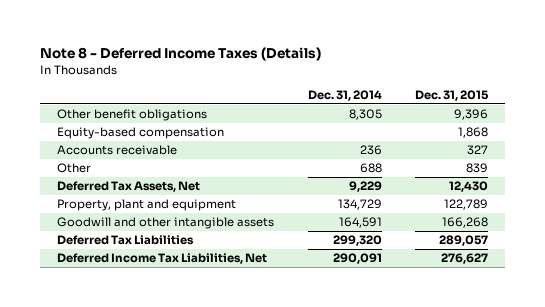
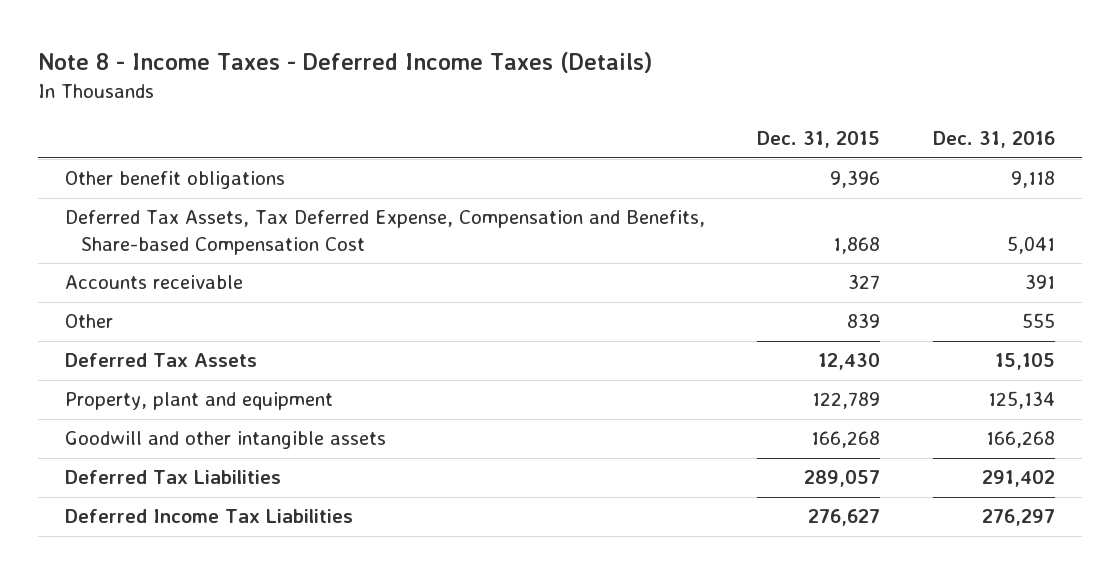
- Note 8 - Deferred Income Taxes (Details)
+ Note 8 - Income Taxes - Deferred Income Taxes (Details)
- | Dec. 31, 2014 | Dec. 31, 2015
+ | Dec. 31, 2015 | Dec. 31, 2016
- Equity-based compensation | | 1,868
+ Deferred Tax Assets, Tax Deferred Expense, Compensation and Benefits, Share-based Compensation Cost | 1,868 | 5,041
- Deferred Tax Assets, Net | 9,229 | 12,430
+ Deferred Tax Assets | 12,430 | 15,105
- Deferred Income Tax Liabilities, Net | 290,091 | 276,627
+ Deferred Income Tax Liabilities | 276,627 | 276,297

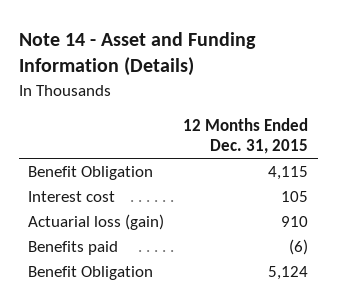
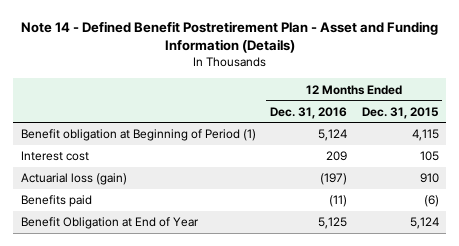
- Note 14 - Asset and Funding Information (Details)
+ Note 14 - Defined Benefit Postretirement Plan - Asset and Funding Information (Details)
- | 12 Months Ended Dec. 31, 2015
+ | 12 Months Ended Dec. 31, 2016 | 12 Months Ended Dec. 31, 2015
- Benefit Obligation | 4,115
+ Benefit obligation at Beginning of Period (1) | 5,124 | 4,115
- Benefit Obligation | 5,124
+ Benefit Obligation at End of Year | 5,125 | 5,124

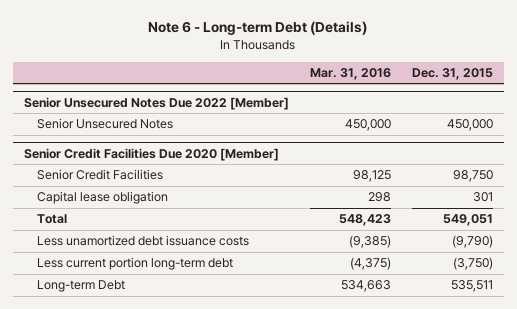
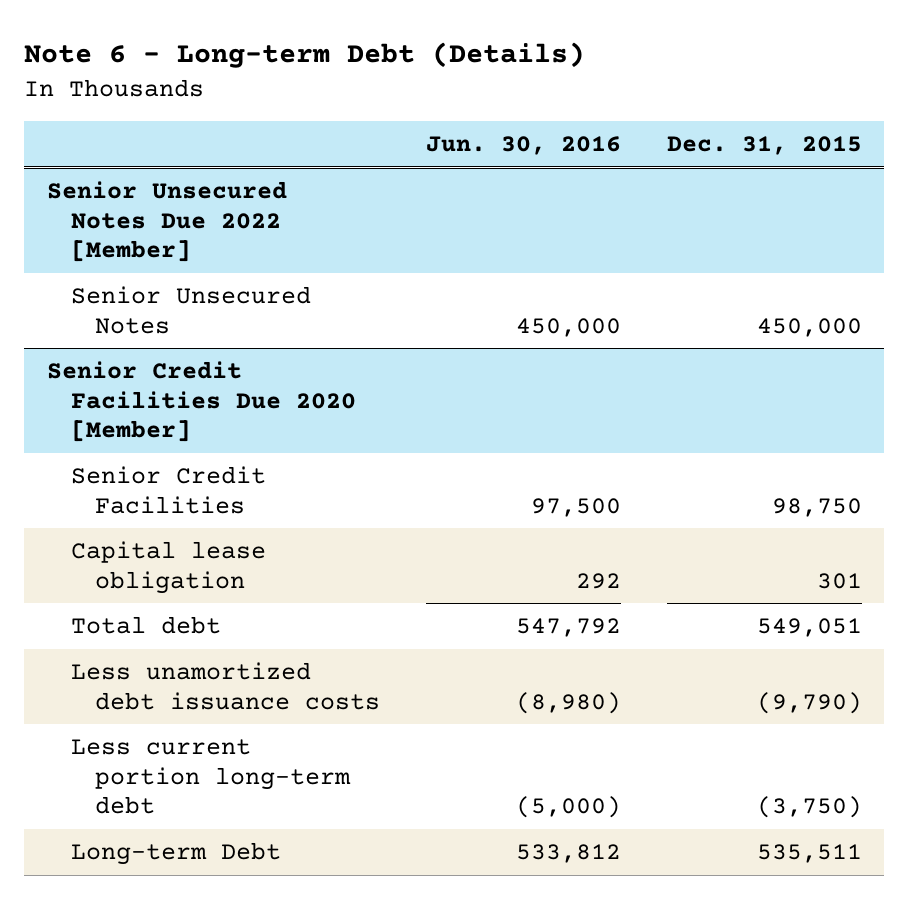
- | Mar. 31, 2016 | Dec. 31, 2015
+ | Jun. 30, 2016 | Dec. 31, 2015
@ Senior Credit Facilities Due 2020 [Member]
- Total | 548,423 | 549,051
+ Total debt | 547,792 | 549,051

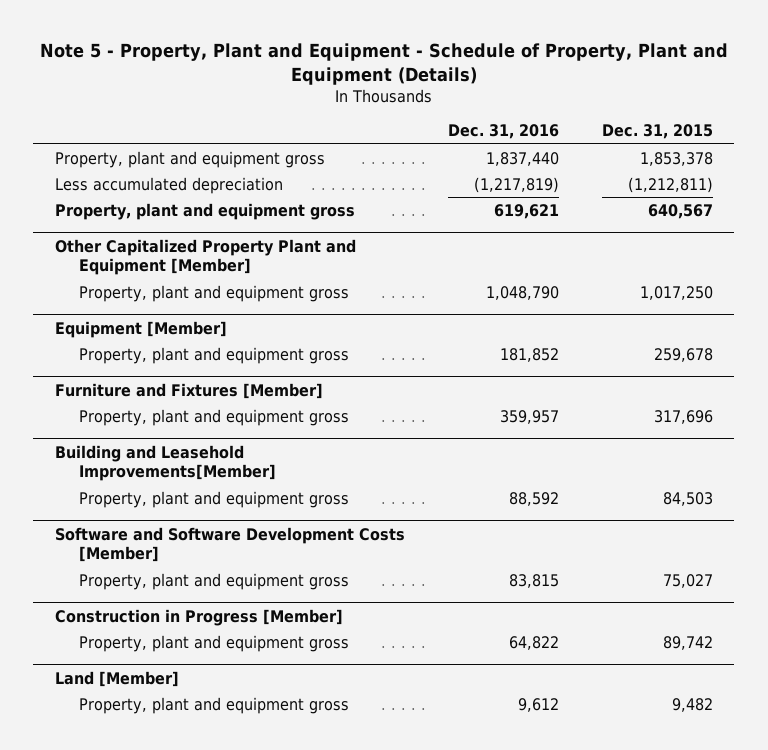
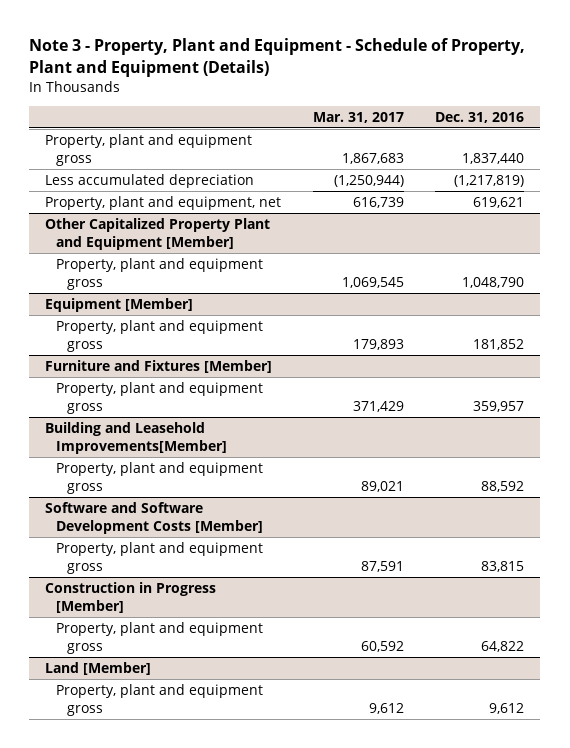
- Note 5 - Property, Plant and Equipment - Schedule of Property, Plant and Equipment (Details)
+ Note 3 - Property, Plant and Equipment - Schedule of Property, Plant and Equipment (Details)
- | Dec. 31, 2016 | Dec. 31, 2015
+ | Mar. 31, 2017 | Dec. 31, 2016
- Property, plant and equipment gross | 619,621 | 640,567
+ Property, plant and equipment, net | 616,739 | 619,621

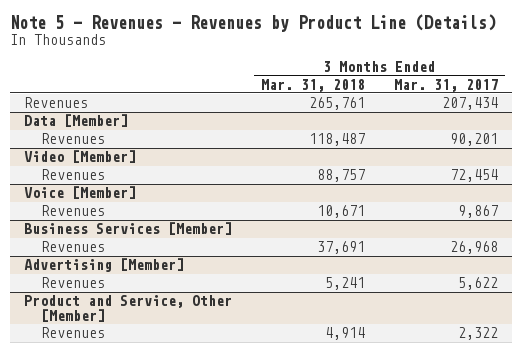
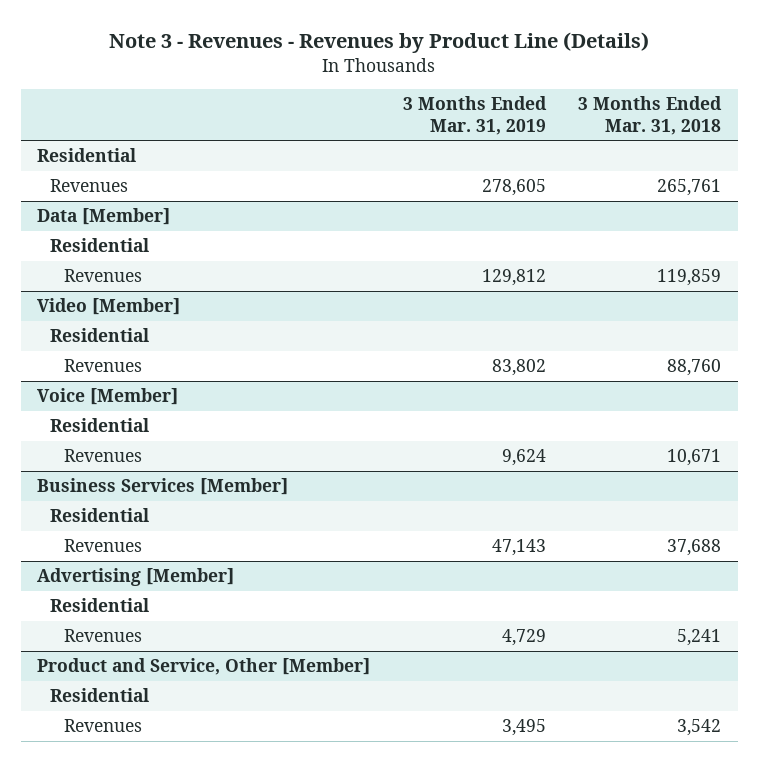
- Note 5 - Revenues - Revenues by Product Line (Details)
+ Note 3 - Revenues - Revenues by Product Line (Details)
- | 3 Months Ended Mar. 31, 2018 | 3 Months Ended Mar. 31, 2017
+ | 3 Months Ended Mar. 31, 2019 | 3 Months Ended Mar. 31, 2018
+ Residential
@ Data [Member]
- Revenues | 118,487 | 90,201
+ Residential
+ Revenues | 129,812 | 119,859
@ Video [Member]
- Revenues | 88,757 | 72,454
+ Residential
+ Revenues | 83,802 | 88,760
@ Voice [Member]
+ Residential
@ Business Services [Member]
- Revenues | 37,691 | 26,968
+ Residential
+ Revenues | 47,143 | 37,688
@ Advertising [Member]
+ Residential
@ Product and Service, Other [Member]
- Revenues | 4,914 | 2,322
+ Residential
+ Revenues | 3,495 | 3,542

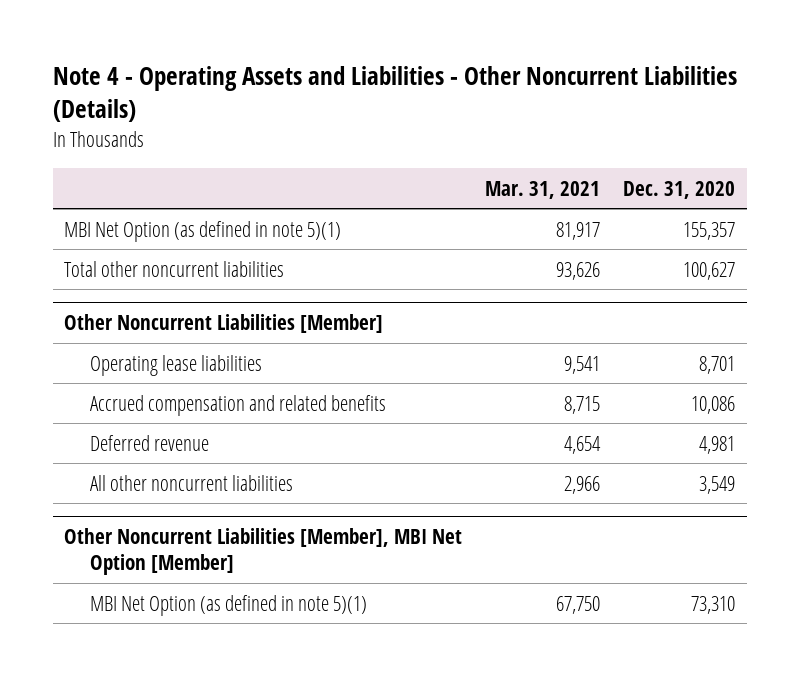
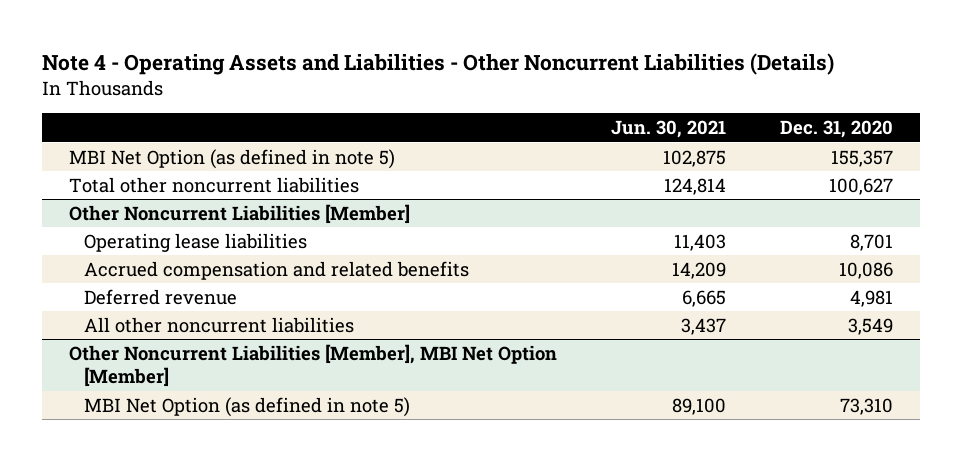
- | Mar. 31, 2021 | Dec. 31, 2020
+ | Jun. 30, 2021 | Dec. 31, 2020
- MBI Net Option (as defined in note 5)(1) | 81,917 | 155,357
+ MBI Net Option (as defined in note 5) | 102,875 | 155,357
@ Other Noncurrent Liabilities [Member], MBI Net Option [Member]
- MBI Net Option (as defined in note 5)(1) | 67,750 | 73,310
+ MBI Net Option (as defined in note 5) | 89,100 | 73,310

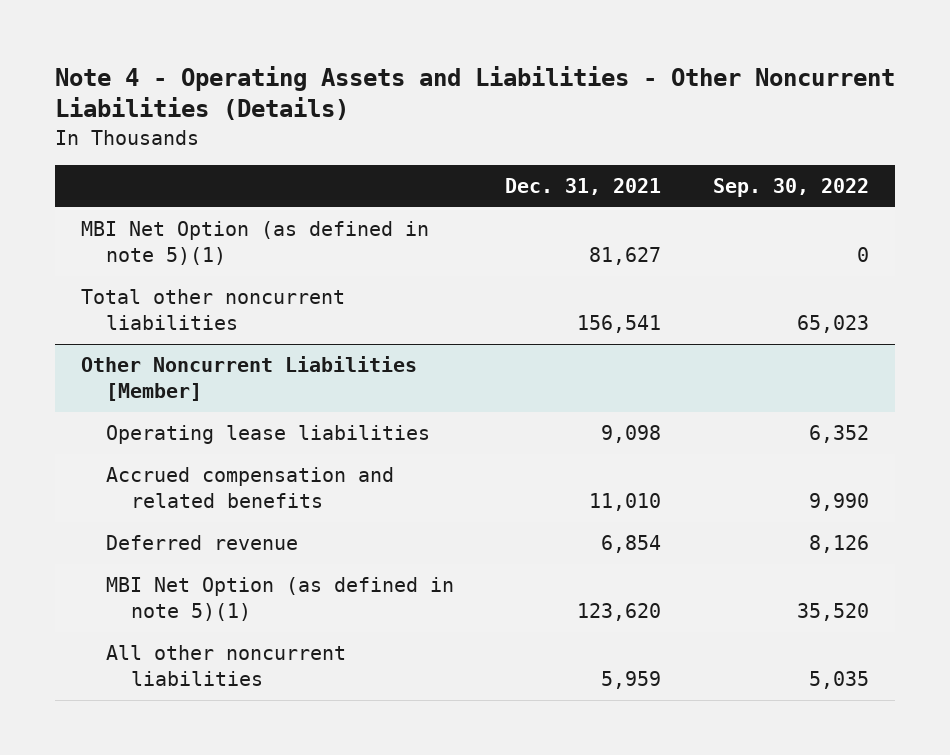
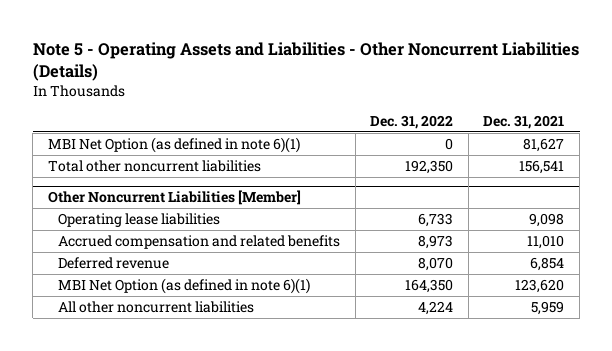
- Note 4 - Operating Assets and Liabilities - Other Noncurrent Liabilities (Details)
+ Note 5 - Operating Assets and Liabilities - Other Noncurrent Liabilities (Details)
- | Dec. 31, 2021 | Sep. 30, 2022
+ | Dec. 31, 2022 | Dec. 31, 2021
- MBI Net Option (as defined in note 5)(1) | 81,627 | 0
+ MBI Net Option (as defined in note 6)(1) | 0 | 81,627
@ Other Noncurrent Liabilities [Member]
- MBI Net Option (as defined in note 5)(1) | 123,620 | 35,520
+ MBI Net Option (as defined in note 6)(1) | 164,350 | 123,620

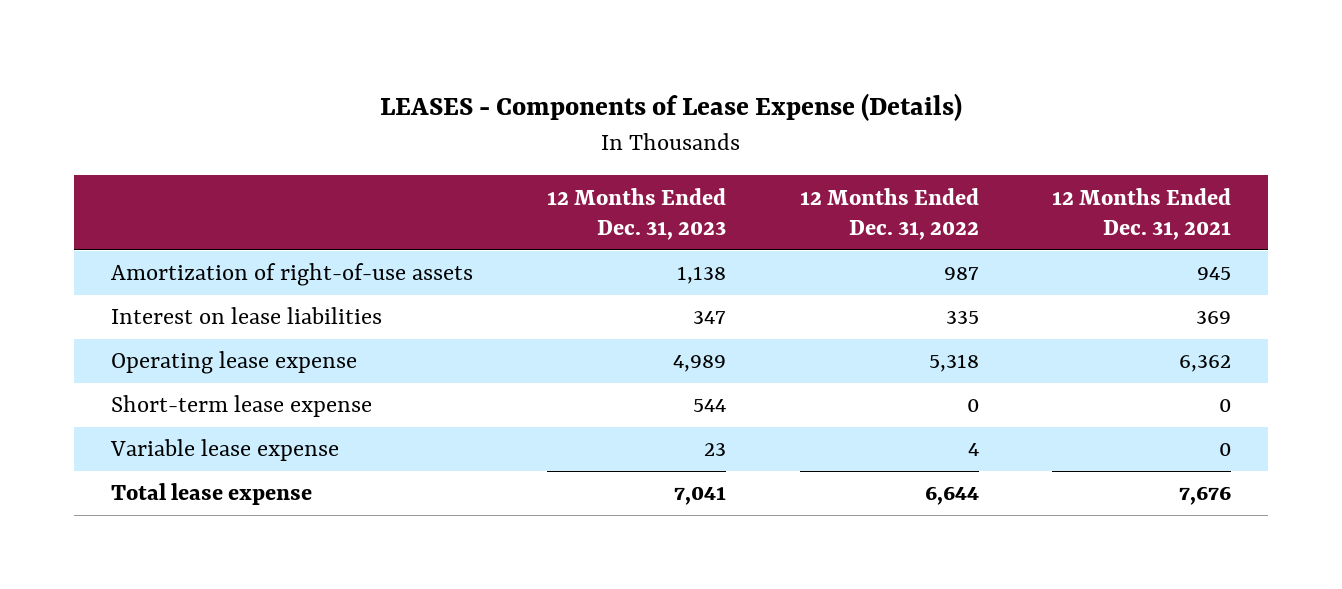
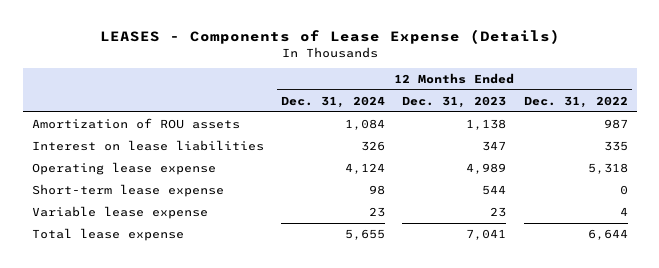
- | 12 Months Ended Dec. 31, 2023 | 12 Months Ended Dec. 31, 2022 | 12 Months Ended Dec. 31, 2021
+ | 12 Months Ended Dec. 31, 2024 | 12 Months Ended Dec. 31, 2023 | 12 Months Ended Dec. 31, 2022
- Amortization of right-of-use assets | 1,138 | 987 | 945
+ Amortization of ROU assets | 1,084 | 1,138 | 987

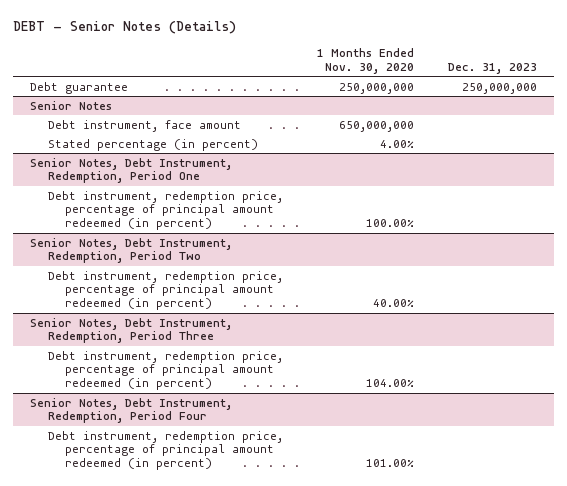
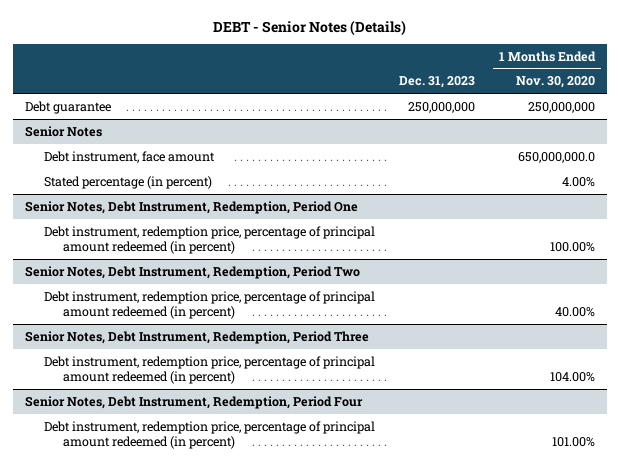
- | 1 Months Ended Nov. 30, 2020 | Dec. 31, 2023
+ | Dec. 31, 2023 | 1 Months Ended Nov. 30, 2020
@ Senior Notes
- Debt instrument, face amount | 650,000,000 |
+ Debt instrument, face amount | | 650,000,000.0

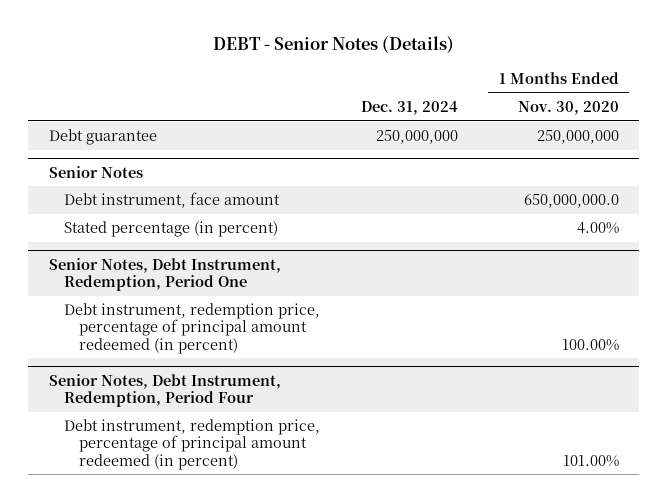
- | Dec. 31, 2023 | 1 Months Ended Nov. 30, 2020
+ | Dec. 31, 2024 | 1 Months Ended Nov. 30, 2020
- Senior Notes, Debt Instrument, Redemption, Period Two
- Debt instrument, redemption price, percentage of principal amount redeemed (in percent) | | 40.00%
- Senior Notes, Debt Instrument, Redemption, Period Three
- Debt instrument, redemption price, percentage of principal amount redeemed (in percent) | | 104.00%

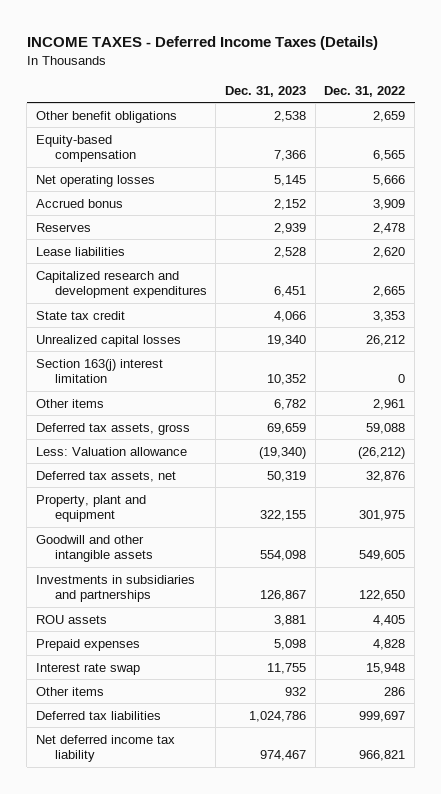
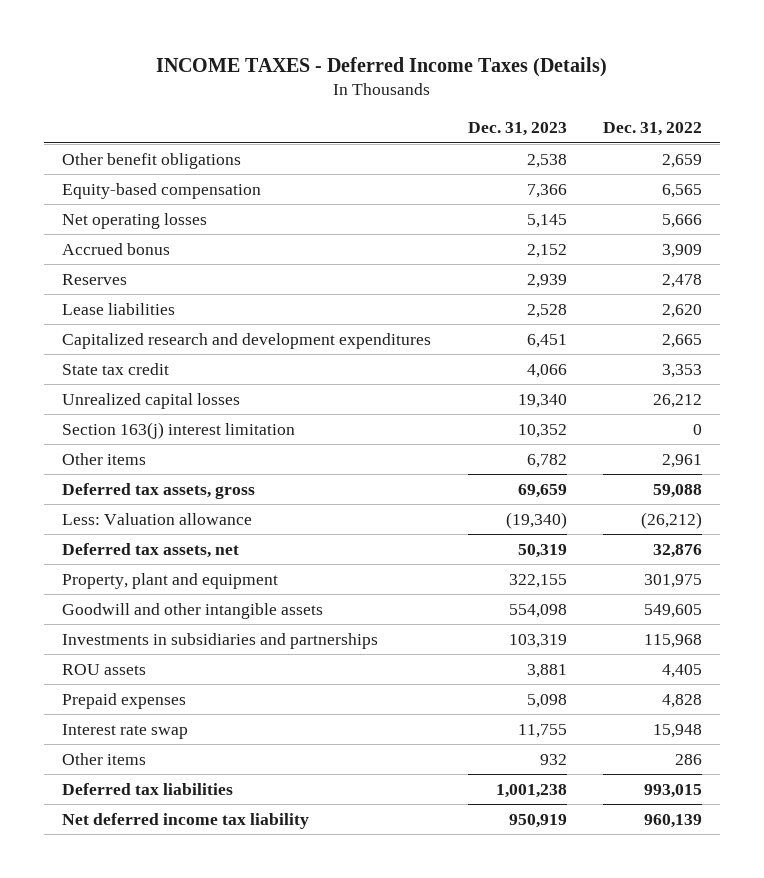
- Investments in subsidiaries and partnerships | 126,867 | 122,650
+ Investments in subsidiaries and partnerships | 103,319 | 115,968
- Deferred tax liabilities | 1,024,786 | 999,697
- Net deferred income tax liability | 974,467 | 966,821
+ Deferred tax liabilities | 1,001,238 | 993,015
+ Net deferred income tax liability | 950,919 | 960,139

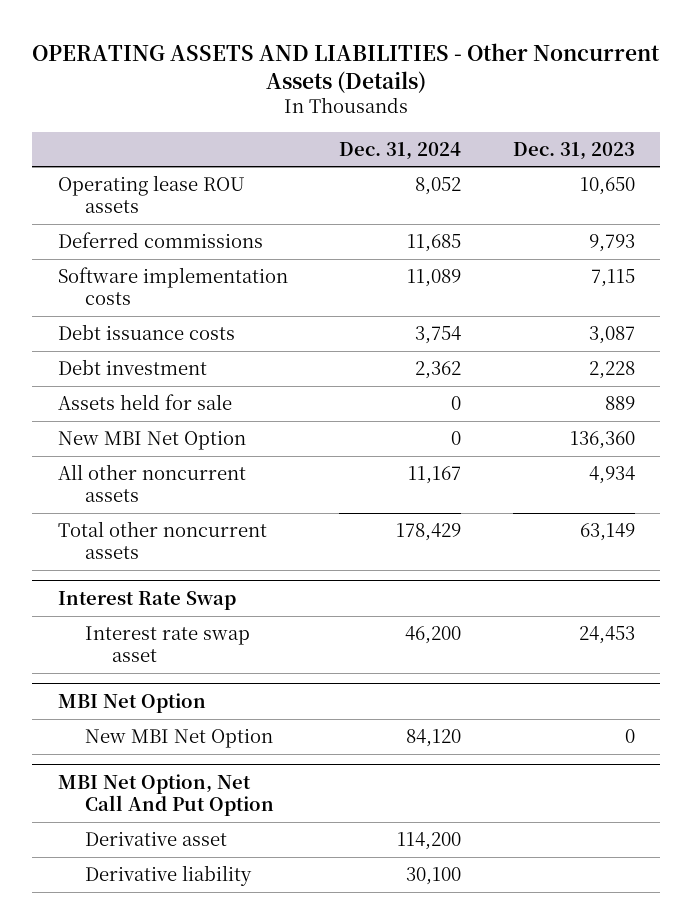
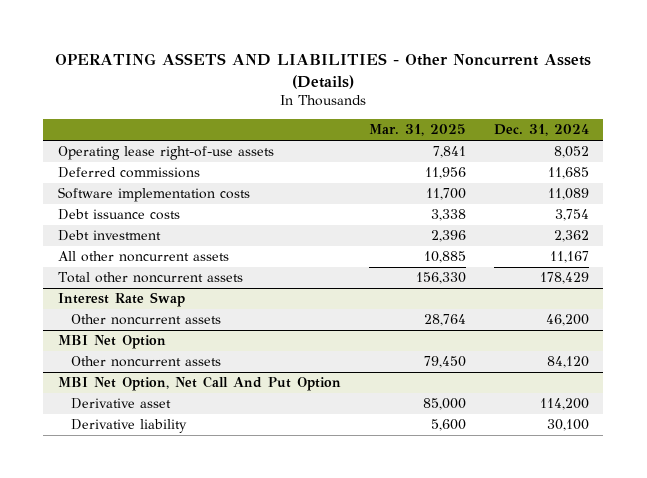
- | Dec. 31, 2024 | Dec. 31, 2023
+ | Mar. 31, 2025 | Dec. 31, 2024
- Operating lease ROU assets | 8,052 | 10,650
+ Operating lease right-of-use assets | 7,841 | 8,052
- Assets held for sale | 0 | 889
- New MBI Net Option | 0 | 136,360
@ Interest Rate Swap
- Interest rate swap asset | 46,200 | 24,453
+ Other noncurrent assets | 28,764 | 46,200
@ MBI Net Option
- New MBI Net Option | 84,120 | 0
+ Other noncurrent assets | 79,450 | 84,120

